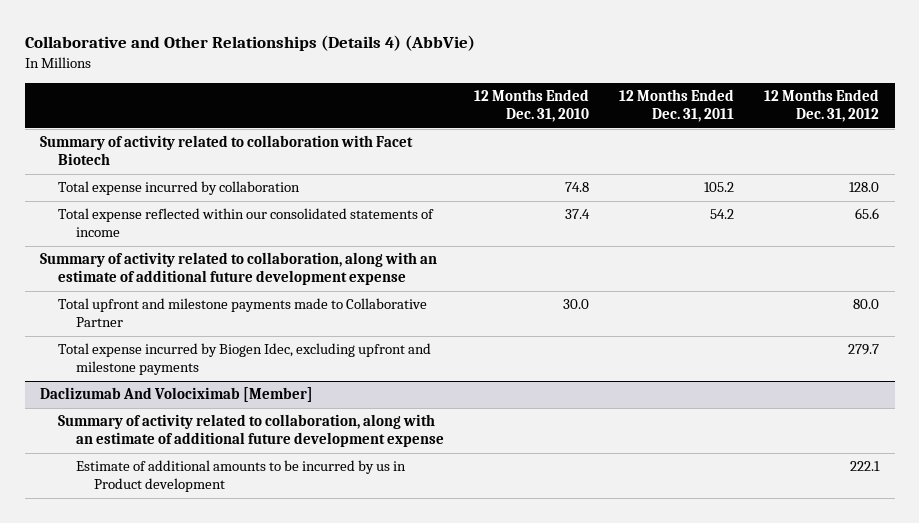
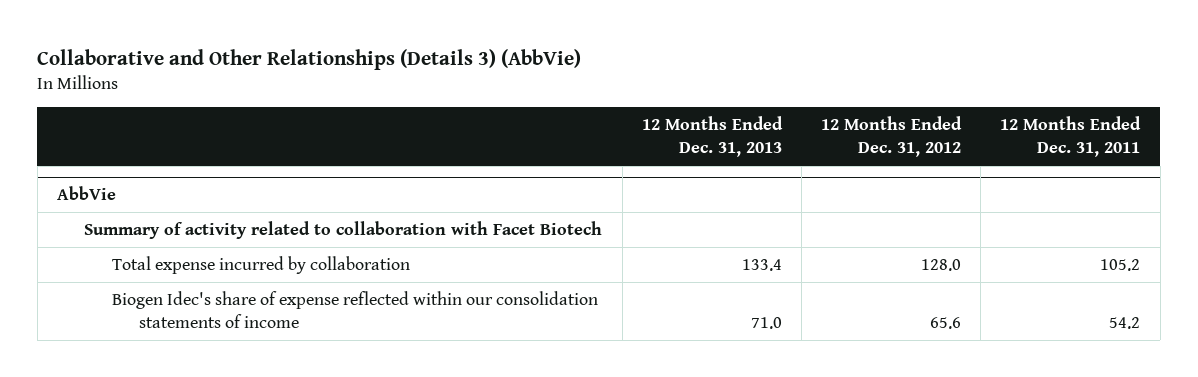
- Collaborative and Other Relationships (Details 4) (AbbVie)
+ Collaborative and Other Relationships (Details 3) (AbbVie)
- | 12 Months Ended Dec. 31, 2010 | 12 Months Ended Dec. 31, 2011 | 12 Months Ended Dec. 31, 2012
+ | 12 Months Ended Dec. 31, 2013 | 12 Months Ended Dec. 31, 2012 | 12 Months Ended Dec. 31, 2011
+ AbbVie
- Total expense reflected within our consolidated statements of income | 37.4 | 54.2 | 65.6
- Summary of activity related to collaboration, along with an estimate of additional future development expense
- Total upfront and milestone payments made to Collaborative Partner | 30.0 | | 80.0
- Total expense incurred by Biogen Idec, excluding upfront and milestone payments | | | 279.7
- Daclizumab And Volociximab [Member]
- Summary of activity related to collaboration, along with an estimate of additional future development expense
- Estimate of additional amounts to be incurred by us in Product development | | | 222.1
+ Biogen Idec's share of expense reflected within our consolidation statements of income | 71.0 | 65.6 | 54.2

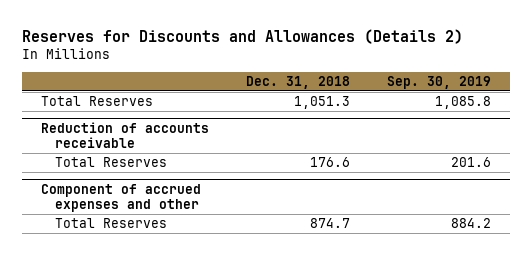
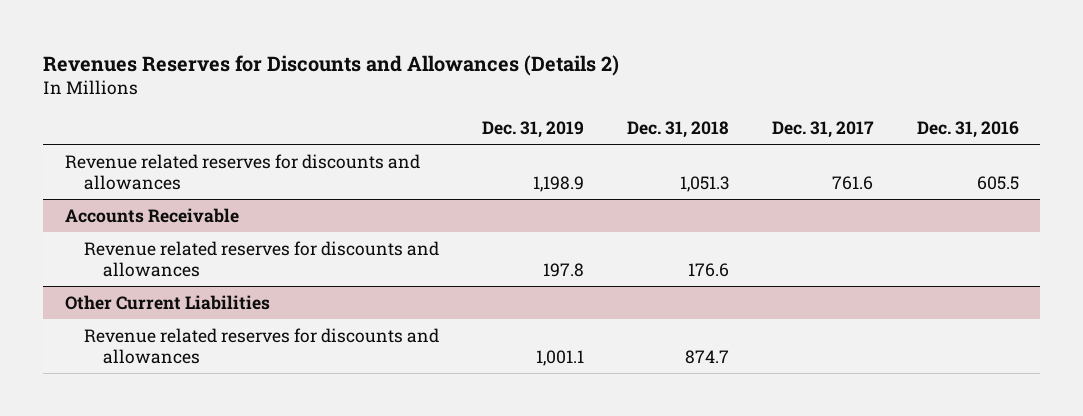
- Reserves for Discounts and Allowances (Details 2)
+ Revenues Reserves for Discounts and Allowances (Details 2)
- | Dec. 31, 2018 | Sep. 30, 2019
+ | Dec. 31, 2019 | Dec. 31, 2018 | Dec. 31, 2017 | Dec. 31, 2016
- Total Reserves | 1,051.3 | 1,085.8
- Reduction of accounts receivable
- Total Reserves | 176.6 | 201.6
- Component of accrued expenses and other
- Total Reserves | 874.7 | 884.2
+ Revenue related reserves for discounts and allowances | 1,198.9 | 1,051.3 | 761.6 | 605.5
+ Accounts Receivable
+ Revenue related reserves for discounts and allowances | 197.8 | 176.6 | |
+ Other Current Liabilities
+ Revenue related reserves for discounts and allowances | 1,001.1 | 874.7 | |

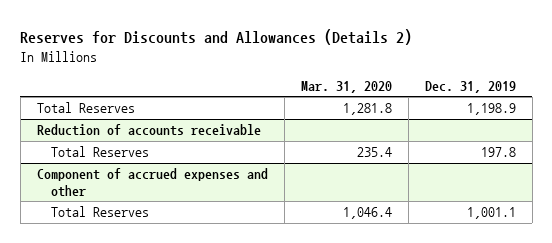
- Revenues Reserves for Discounts and Allowances (Details 2)
+ Reserves for Discounts and Allowances (Details 2)
- | Dec. 31, 2019 | Dec. 31, 2018 | Dec. 31, 2017 | Dec. 31, 2016
+ | Mar. 31, 2020 | Dec. 31, 2019
- Revenue related reserves for discounts and allowances | 1,198.9 | 1,051.3 | 761.6 | 605.5
- Accounts Receivable
- Revenue related reserves for discounts and allowances | 197.8 | 176.6 | |
- Other Current Liabilities
- Revenue related reserves for discounts and allowances | 1,001.1 | 874.7 | |
+ Total Reserves | 1,281.8 | 1,198.9
+ Reduction of accounts receivable
+ Total Reserves | 235.4 | 197.8
+ Component of accrued expenses and other
+ Total Reserves | 1,046.4 | 1,001.1

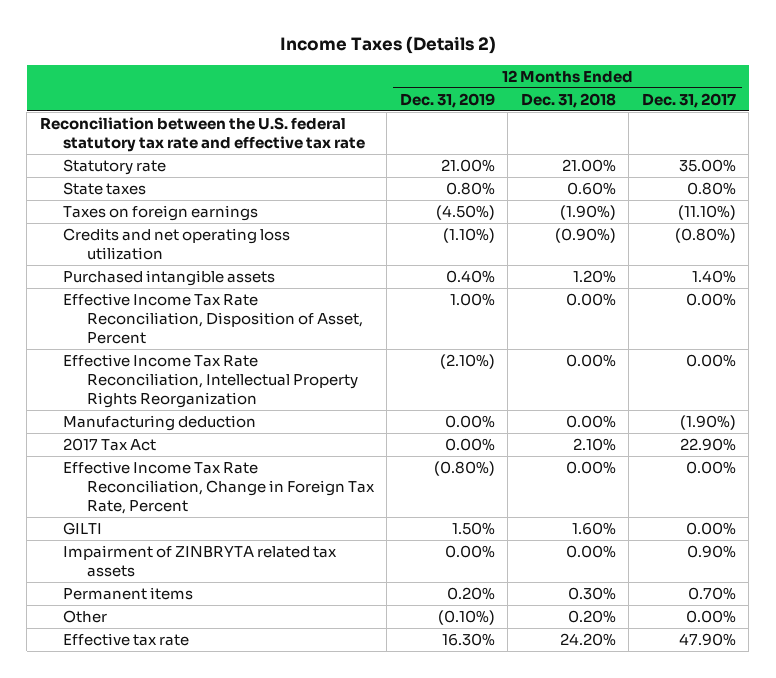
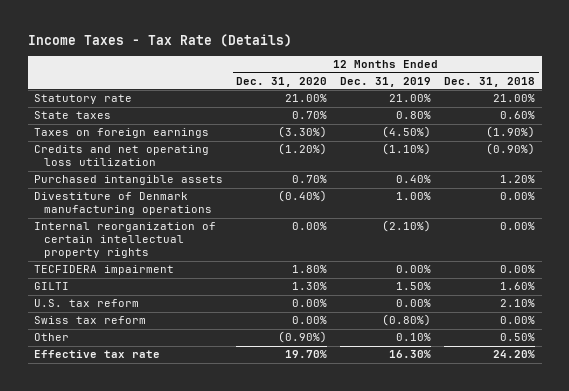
- Income Taxes (Details 2)
+ Income Taxes - Tax Rate (Details)
- | 12 Months Ended Dec. 31, 2019 | 12 Months Ended Dec. 31, 2018 | 12 Months Ended Dec. 31, 2017
+ | 12 Months Ended Dec. 31, 2020 | 12 Months Ended Dec. 31, 2019 | 12 Months Ended Dec. 31, 2018
- Reconciliation between the U.S. federal statutory tax rate and effective tax rate
- Effective Income Tax Rate Reconciliation, Disposition of Asset, Percent | 1.00% | 0.00% | 0.00%
- Effective Income Tax Rate Reconciliation, Intellectual Property Rights Reorganization | (2.10%) | 0.00% | 0.00%
- Manufacturing deduction | 0.00% | 0.00% | (1.90%)
- 2017 Tax Act | 0.00% | 2.10% | 22.90%
- Effective Income Tax Rate Reconciliation, Change in Foreign Tax Rate, Percent | (0.80%) | 0.00% | 0.00%
+ Divestiture of Denmark manufacturing operations | (0.40%) | 1.00% | 0.00%
+ Internal reorganization of certain intellectual property rights | 0.00% | (2.10%) | 0.00%
+ TECFIDERA impairment | 1.80% | 0.00% | 0.00%
- Impairment of ZINBRYTA related tax assets | 0.00% | 0.00% | 0.90%
- Permanent items | 0.20% | 0.30% | 0.70%
- Other | (0.10%) | 0.20% | 0.00%
+ U.S. tax reform | 0.00% | 0.00% | 2.10%
+ Swiss tax reform | 0.00% | (0.80%) | 0.00%
+ Other | (0.90%) | 0.10% | 0.50%

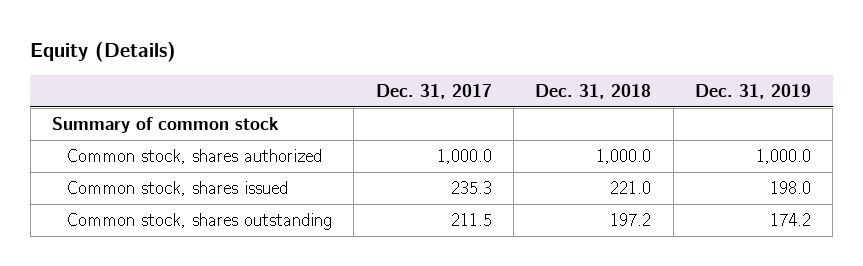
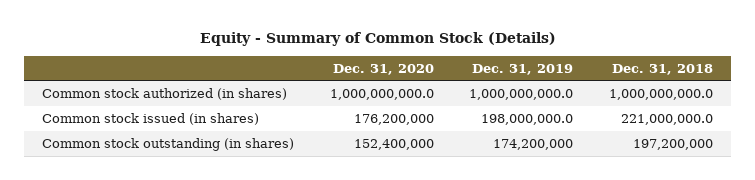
- Equity (Details)
+ Equity - Summary of Common Stock (Details)
- | Dec. 31, 2017 | Dec. 31, 2018 | Dec. 31, 2019
+ | Dec. 31, 2020 | Dec. 31, 2019 | Dec. 31, 2018
- Summary of common stock
- Common stock, shares authorized | 1,000.0 | 1,000.0 | 1,000.0
- Common stock, shares issued | 235.3 | 221.0 | 198.0
- Common stock, shares outstanding | 211.5 | 197.2 | 174.2
+ Common stock authorized (in shares) | 1,000,000,000.0 | 1,000,000,000.0 | 1,000,000,000.0
+ Common stock issued (in shares) | 176,200,000 | 198,000,000.0 | 221,000,000.0
+ Common stock outstanding (in shares) | 152,400,000 | 174,200,000 | 197,200,000

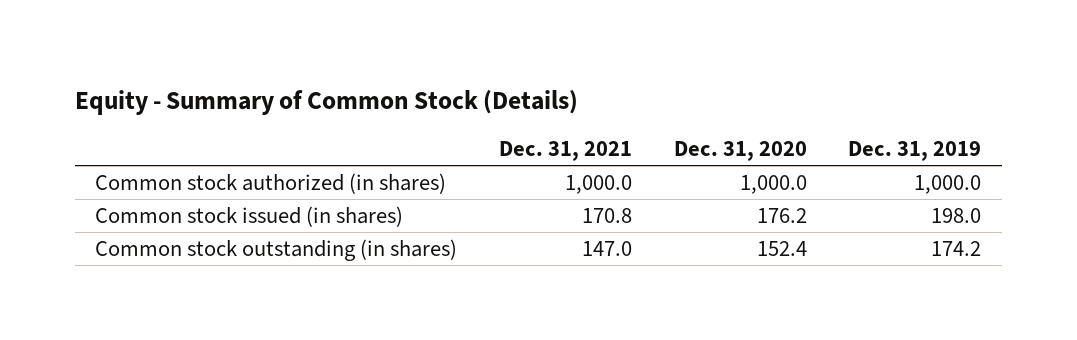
- | Dec. 31, 2020 | Dec. 31, 2019 | Dec. 31, 2018
+ | Dec. 31, 2021 | Dec. 31, 2020 | Dec. 31, 2019
- Common stock authorized (in shares) | 1,000,000,000.0 | 1,000,000,000.0 | 1,000,000,000.0
- Common stock issued (in shares) | 176,200,000 | 198,000,000.0 | 221,000,000.0
- Common stock outstanding (in shares) | 152,400,000 | 174,200,000 | 197,200,000
+ Common stock authorized (in shares) | 1,000.0 | 1,000.0 | 1,000.0
+ Common stock issued (in shares) | 170.8 | 176.2 | 198.0
+ Common stock outstanding (in shares) | 147.0 | 152.4 | 174.2

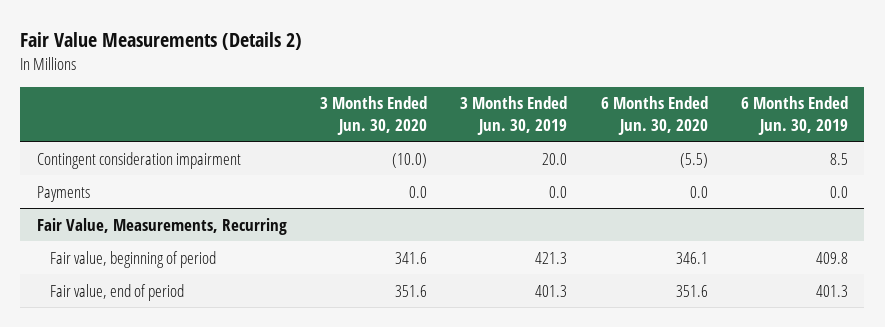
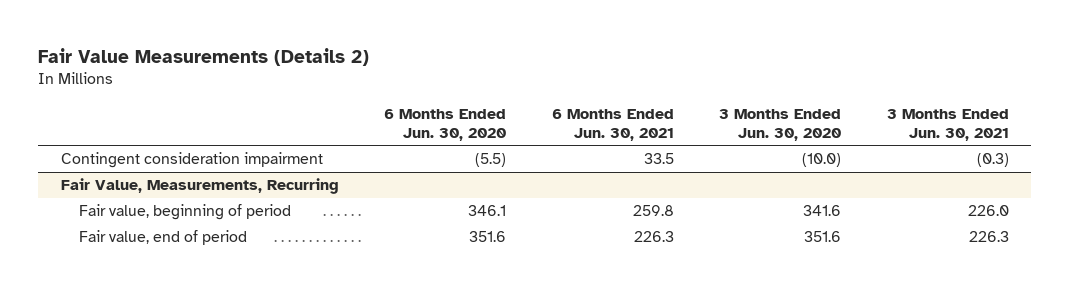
- | 3 Months Ended Jun. 30, 2020 | 3 Months Ended Jun. 30, 2019 | 6 Months Ended Jun. 30, 2020 | 6 Months Ended Jun. 30, 2019
+ | 6 Months Ended Jun. 30, 2020 | 6 Months Ended Jun. 30, 2021 | 3 Months Ended Jun. 30, 2020 | 3 Months Ended Jun. 30, 2021
- Payments | 0.0 | 0.0 | 0.0 | 0.0

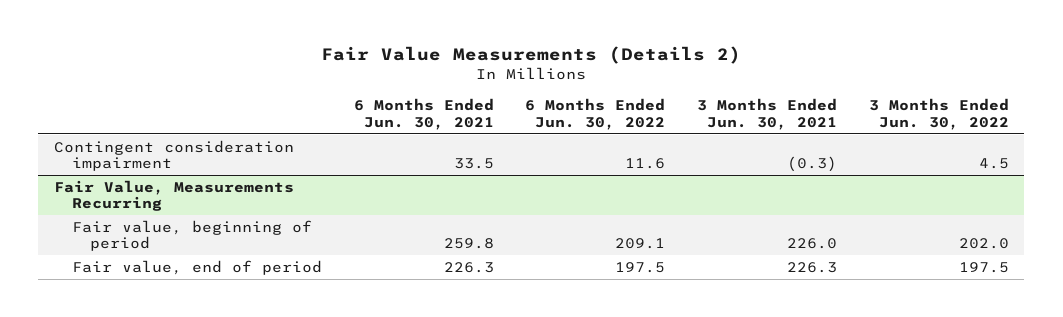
- | 6 Months Ended Jun. 30, 2020 | 6 Months Ended Jun. 30, 2021 | 3 Months Ended Jun. 30, 2020 | 3 Months Ended Jun. 30, 2021
+ | 6 Months Ended Jun. 30, 2021 | 6 Months Ended Jun. 30, 2022 | 3 Months Ended Jun. 30, 2021 | 3 Months Ended Jun. 30, 2022
- Fair Value, Measurements, Recurring
+ Fair Value, Measurements Recurring

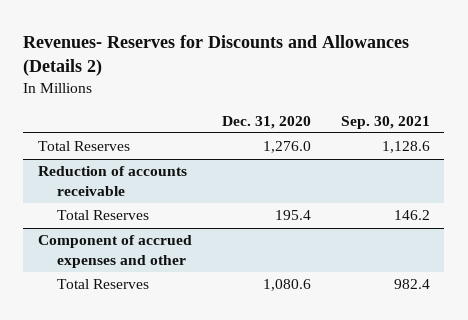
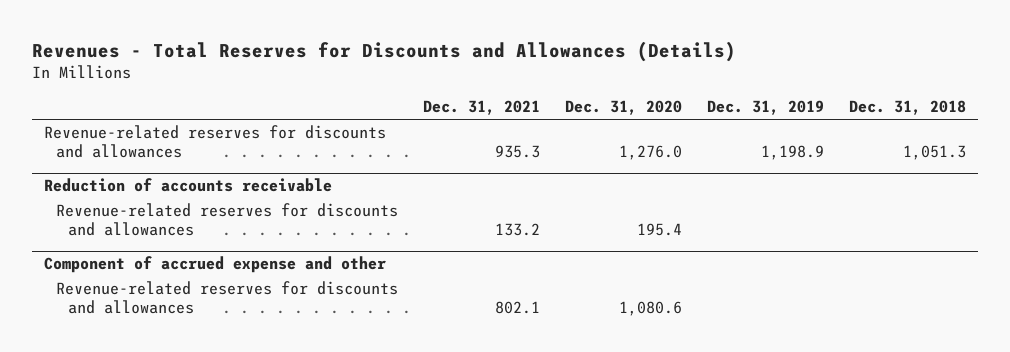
- Revenues- Reserves for Discounts and Allowances (Details 2)
+ Revenues - Total Reserves for Discounts and Allowances (Details)
- | Dec. 31, 2020 | Sep. 30, 2021
+ | Dec. 31, 2021 | Dec. 31, 2020 | Dec. 31, 2019 | Dec. 31, 2018
- Total Reserves | 1,276.0 | 1,128.6
+ Revenue-related reserves for discounts and allowances | 935.3 | 1,276.0 | 1,198.9 | 1,051.3
@ Reduction of accounts receivable
- Total Reserves | 195.4 | 146.2
- Component of accrued expenses and other
- Total Reserves | 1,080.6 | 982.4
@ Reduction of accounts receivable
+ Revenue-related reserves for discounts and allowances | 133.2 | 195.4 | |
+ Component of accrued expense and other
+ Revenue-related reserves for discounts and allowances | 802.1 | 1,080.6 | |

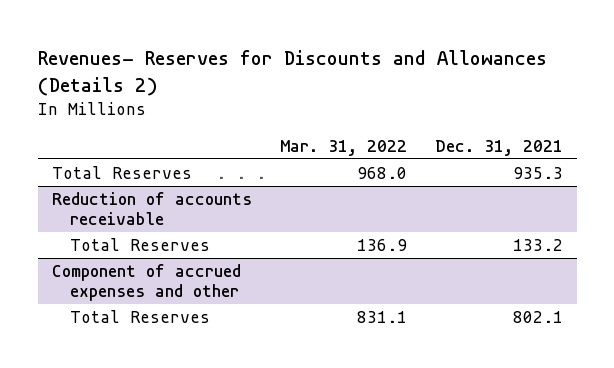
- Revenues - Total Reserves for Discounts and Allowances (Details)
+ Revenues- Reserves for Discounts and Allowances (Details 2)
- | Dec. 31, 2021 | Dec. 31, 2020 | Dec. 31, 2019 | Dec. 31, 2018
+ | Mar. 31, 2022 | Dec. 31, 2021
- Revenue-related reserves for discounts and allowances | 935.3 | 1,276.0 | 1,198.9 | 1,051.3
+ Total Reserves | 968.0 | 935.3
@ Reduction of accounts receivable
- Revenue-related reserves for discounts and allowances | 133.2 | 195.4 | |
- Component of accrued expense and other
- Revenue-related reserves for discounts and allowances | 802.1 | 1,080.6 | |
@ Reduction of accounts receivable
+ Total Reserves | 136.9 | 133.2
+ Component of accrued expenses and other
+ Total Reserves | 831.1 | 802.1

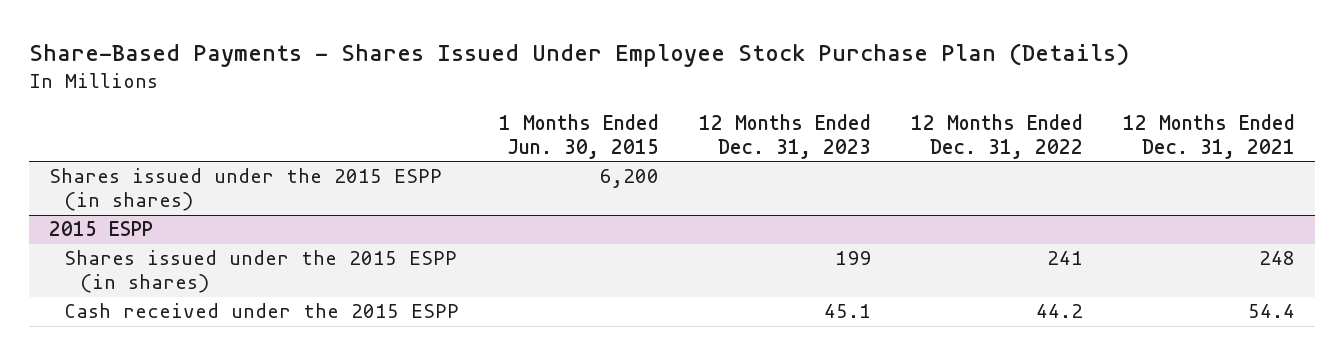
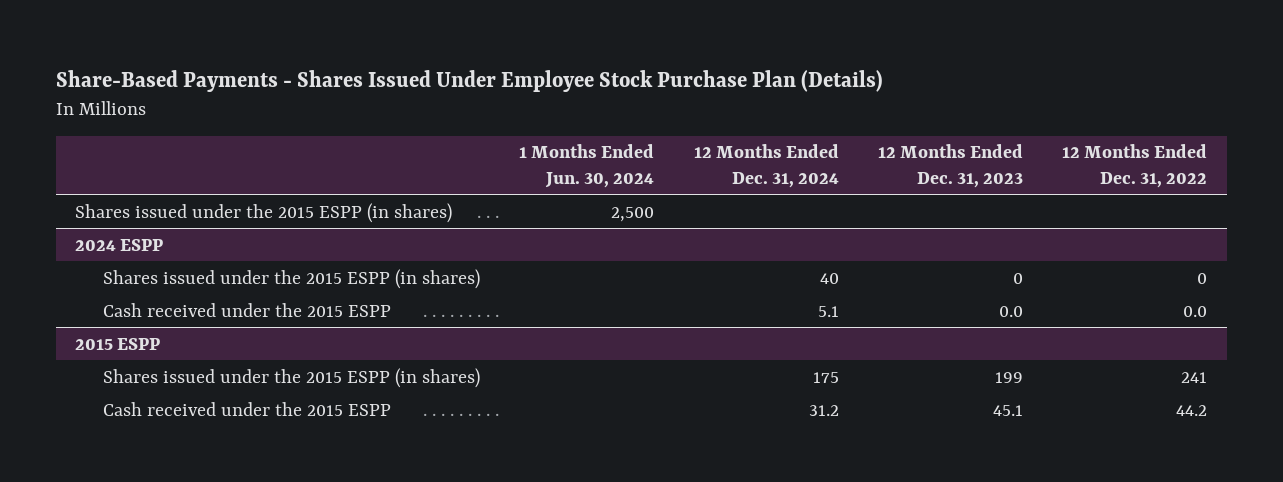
- | 1 Months Ended Jun. 30, 2015 | 12 Months Ended Dec. 31, 2023 | 12 Months Ended Dec. 31, 2022 | 12 Months Ended Dec. 31, 2021
+ | 1 Months Ended Jun. 30, 2024 | 12 Months Ended Dec. 31, 2024 | 12 Months Ended Dec. 31, 2023 | 12 Months Ended Dec. 31, 2022
+ 2024 ESPP
+ Shares issued under the 2015 ESPP (in shares) | | 40 | 0 | 0
+ Cash received under the 2015 ESPP | | 5.1 | 0.0 | 0.0

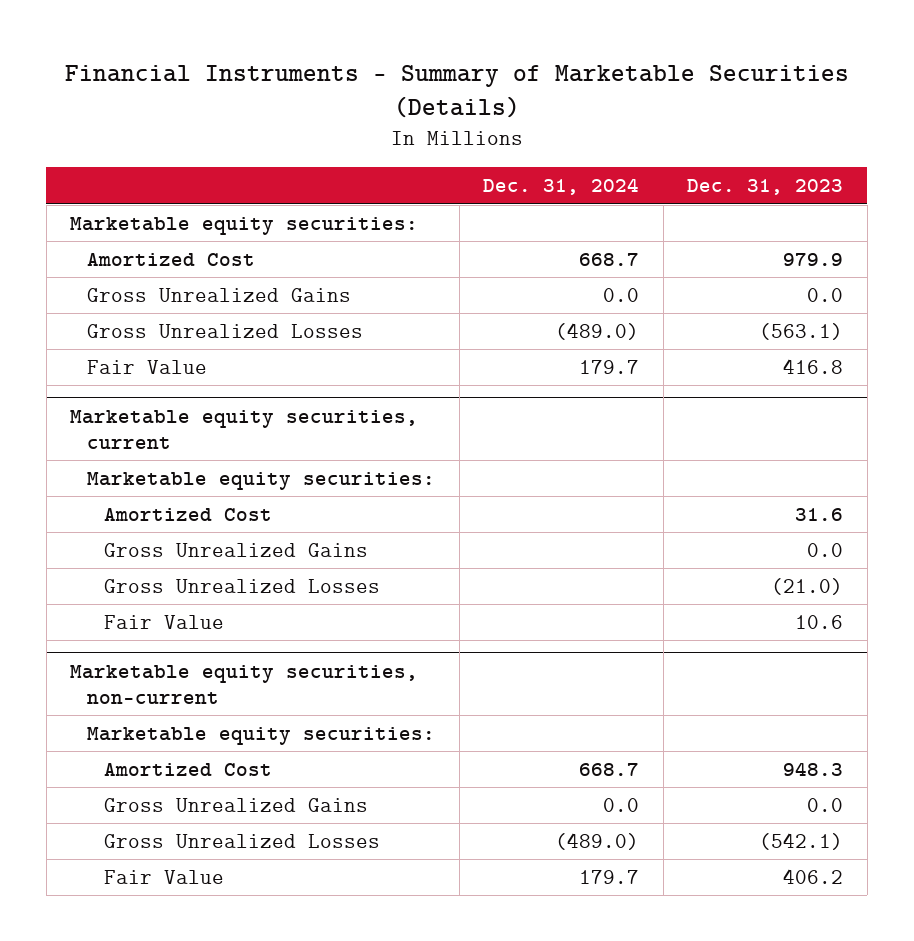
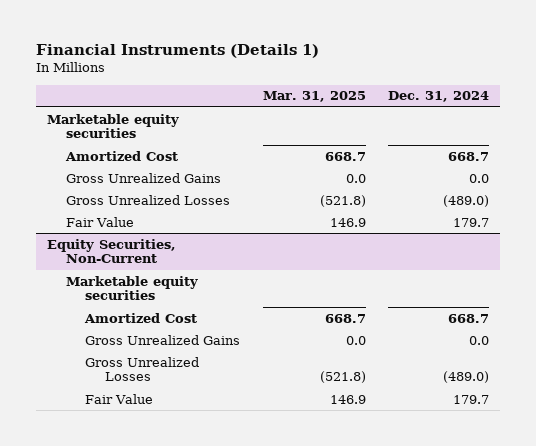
- Financial Instruments - Summary of Marketable Securities (Details)
+ Financial Instruments (Details 1)
- | Dec. 31, 2024 | Dec. 31, 2023
+ | Mar. 31, 2025 | Dec. 31, 2024
- Marketable equity securities:
+ Marketable equity securities
- Marketable equity securities, current
- Marketable equity securities:
- Amortized Cost | | 31.6
- Gross Unrealized Gains | | 0.0
- Gross Unrealized Losses | | (21.0)
- Fair Value | | 10.6
- Marketable equity securities, non-current
- Marketable equity securities:
+ Equity Securities, Non-Current
+ Marketable equity securities

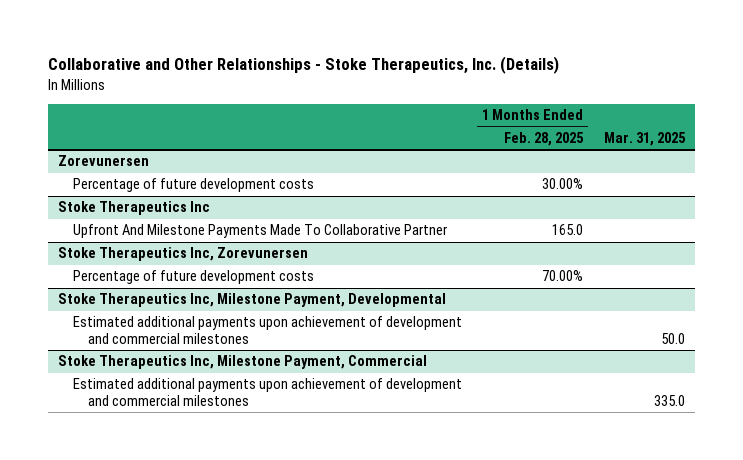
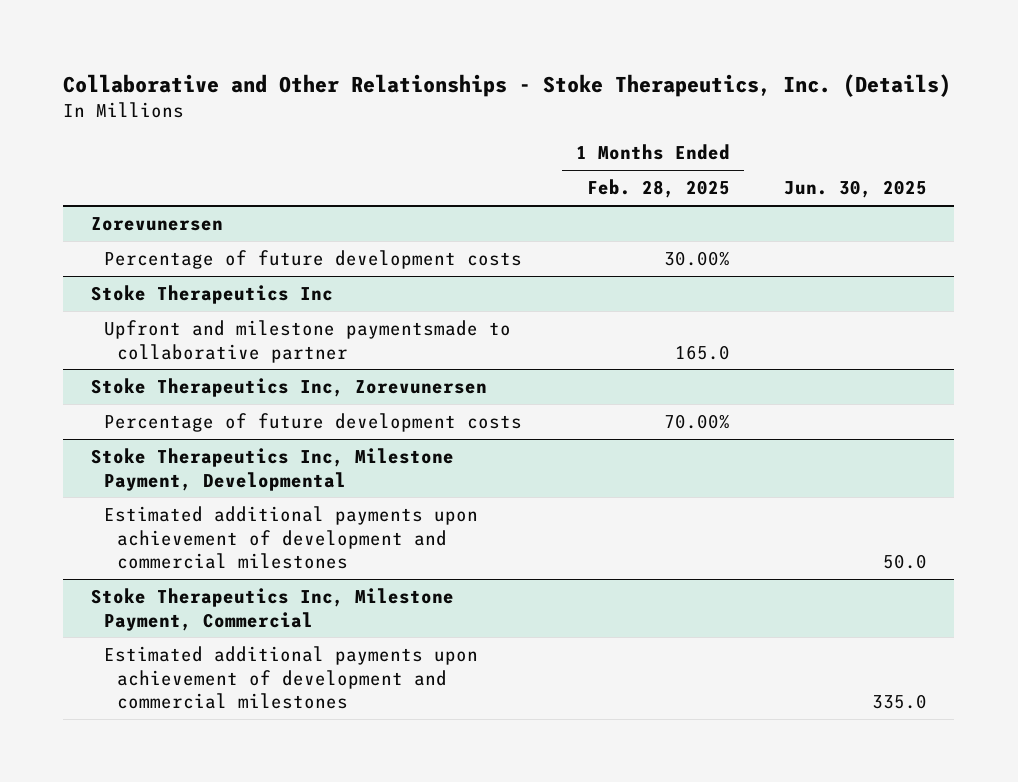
- | 1 Months Ended Feb. 28, 2025 | Mar. 31, 2025
+ | 1 Months Ended Feb. 28, 2025 | Jun. 30, 2025
@ Stoke Therapeutics Inc
- Upfront And Milestone Payments Made To Collaborative Partner | 165.0 |
+ Upfront and milestone paymentsmade to collaborative partner | 165.0 |

